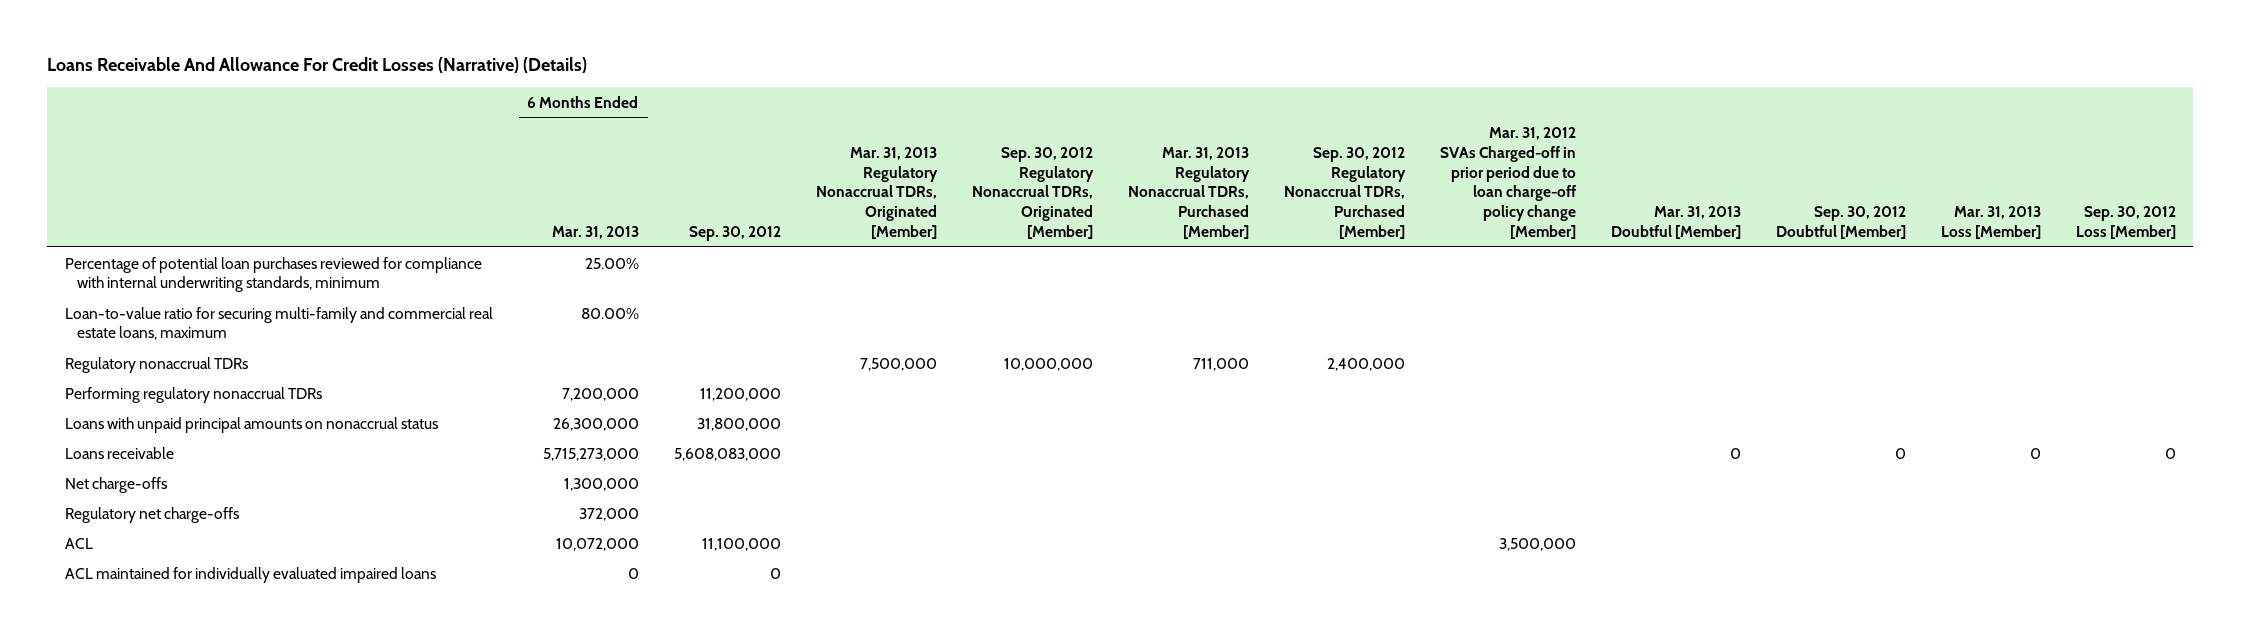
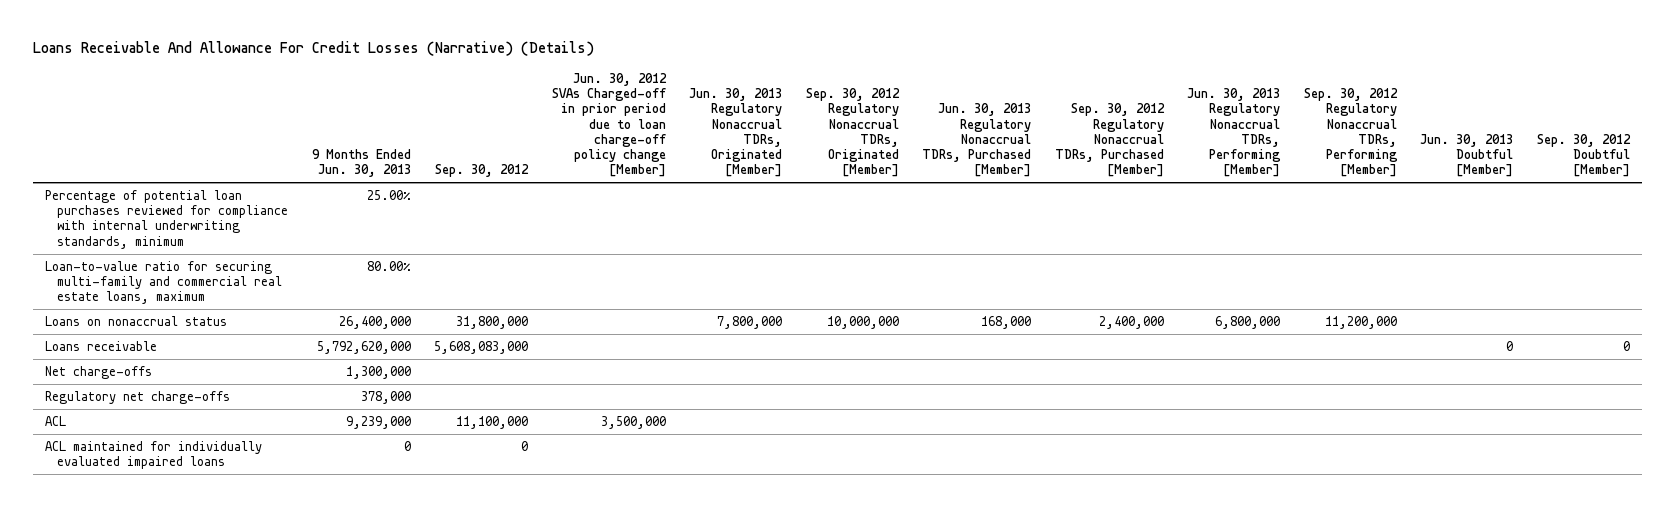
- | 6 Months Ended Mar. 31, 2013 | Sep. 30, 2012 | Mar. 31, 2013 Regulatory Nonaccrual TDRs, Originated [Member] | Sep. 30, 2012 Regulatory Nonaccrual TDRs, Originated [Member] | Mar. 31, 2013 Regulatory Nonaccrual TDRs, Purchased [Member] | Sep. 30, 2012 Regulatory Nonaccrual TDRs, Purchased [Member] | Mar. 31, 2012 SVAs Charged-off in prior period due to loan charge-off policy change [Member] | Mar. 31, 2013 Doubtful [Member] | Sep. 30, 2012 Doubtful [Member] | Mar. 31, 2013 Loss [Member] | Sep. 30, 2012 Loss [Member]
+ | 9 Months Ended Jun. 30, 2013 | Sep. 30, 2012 | Jun. 30, 2012 SVAs Charged-off in prior period due to loan charge-off policy change [Member] | Jun. 30, 2013 Regulatory Nonaccrual TDRs, Originated [Member] | Sep. 30, 2012 Regulatory Nonaccrual TDRs, Originated [Member] | Jun. 30, 2013 Regulatory Nonaccrual TDRs, Purchased [Member] | Sep. 30, 2012 Regulatory Nonaccrual TDRs, Purchased [Member] | Jun. 30, 2013 Regulatory Nonaccrual TDRs, Performing [Member] | Sep. 30, 2012 Regulatory Nonaccrual TDRs, Performing [Member] | Jun. 30, 2013 Doubtful [Member] | Sep. 30, 2012 Doubtful [Member]
- Regulatory nonaccrual TDRs | | | 7,500,000 | 10,000,000 | 711,000 | 2,400,000 | | | | |
- Performing regulatory nonaccrual TDRs | 7,200,000 | 11,200,000 | | | | | | | | |
- Loans with unpaid principal amounts on nonaccrual status | 26,300,000 | 31,800,000 | | | | | | | | |
+ Loans on nonaccrual status | 26,400,000 | 31,800,000 | | 7,800,000 | 10,000,000 | 168,000 | 2,400,000 | 6,800,000 | 11,200,000 | |

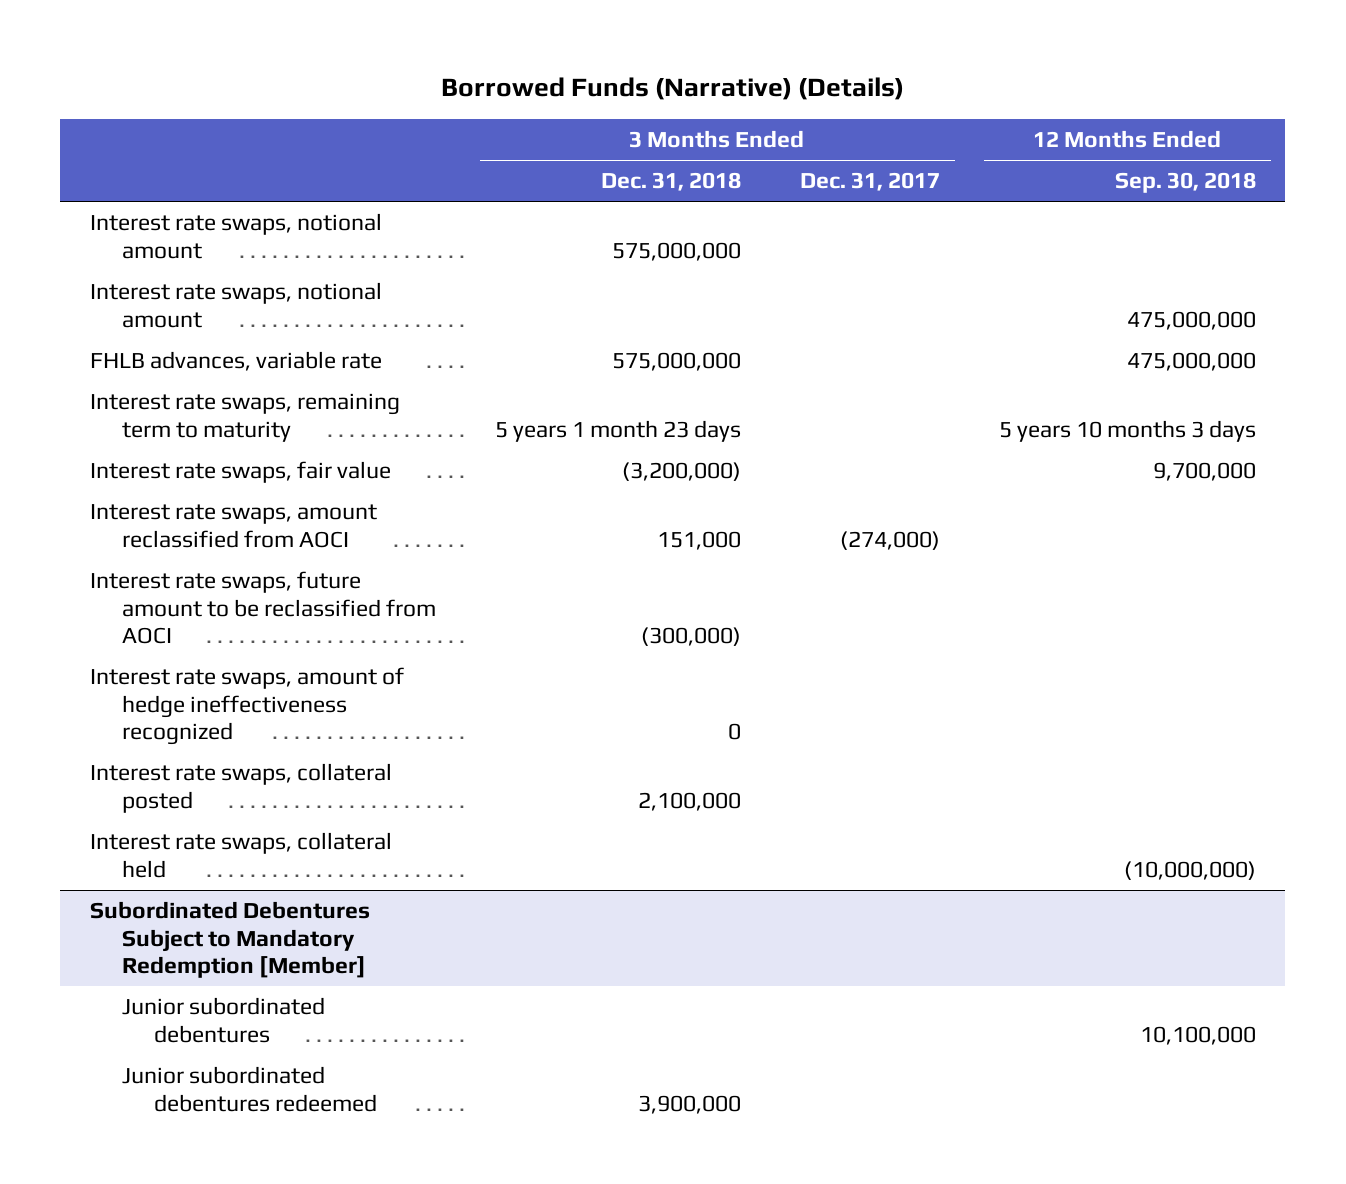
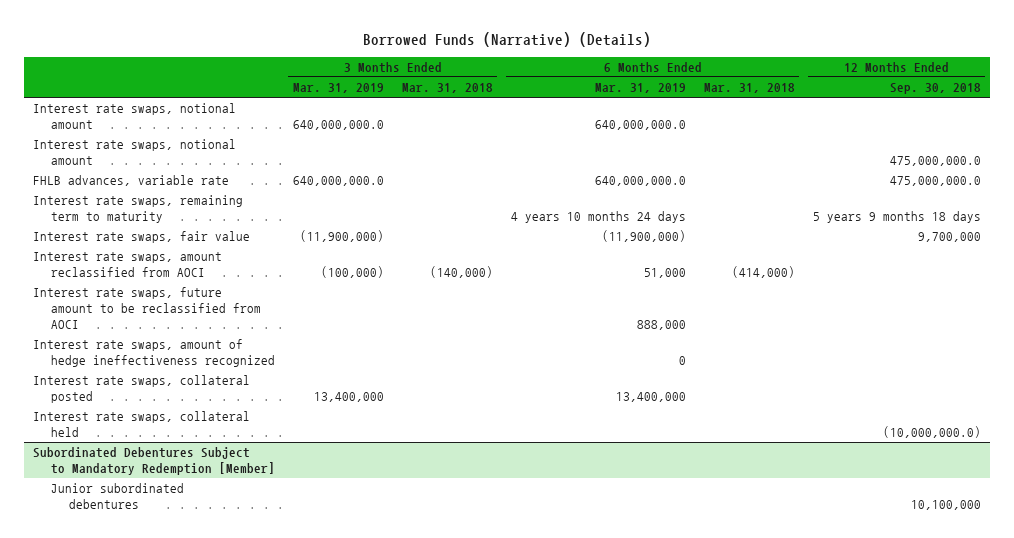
- | 3 Months Ended Dec. 31, 2018 | 3 Months Ended Dec. 31, 2017 | 12 Months Ended Sep. 30, 2018
+ | 3 Months Ended Mar. 31, 2019 | 3 Months Ended Mar. 31, 2018 | 6 Months Ended Mar. 31, 2019 | 6 Months Ended Mar. 31, 2018 | 12 Months Ended Sep. 30, 2018
- Interest rate swaps, notional amount | | | 475,000,000
- FHLB advances, variable rate | 575,000,000 | | 475,000,000
- Interest rate swaps, remaining term to maturity | 5 years 1 month 23 days | | 5 years 10 months 3 days
+ Interest rate swaps, notional amount | | | | | 475,000,000.0
+ FHLB advances, variable rate | 640,000,000.0 | | 640,000,000.0 | | 475,000,000.0
+ Interest rate swaps, remaining term to maturity | | | 4 years 10 months 24 days | | 5 years 9 months 18 days
- Interest rate swaps, collateral held | | | (10,000,000)
+ Interest rate swaps, collateral held | | | | | (10,000,000.0)
@ Subordinated Debentures Subject to Mandatory Redemption [Member]
- Junior subordinated debentures redeemed | 3,900,000 | |

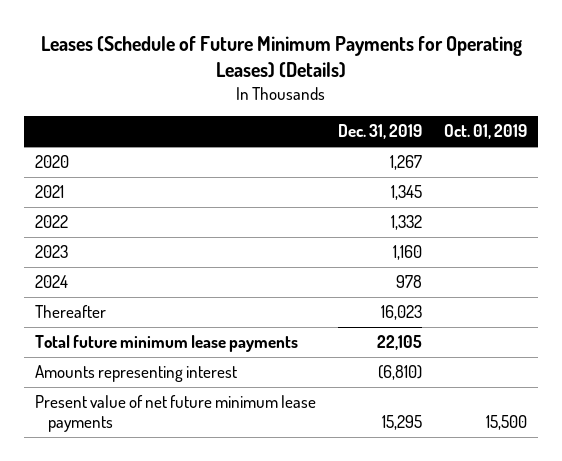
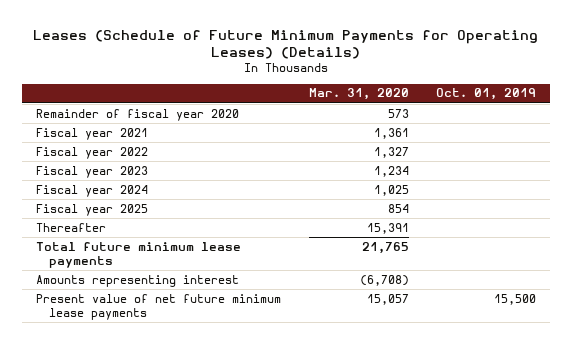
- | Dec. 31, 2019 | Oct. 01, 2019
+ | Mar. 31, 2020 | Oct. 01, 2019
- 2020 | 1,267 |
- 2021 | 1,345 |
- 2022 | 1,332 |
- 2023 | 1,160 |
- 2024 | 978 |
+ Remainder of fiscal year 2020 | 573 |
+ Fiscal year 2021 | 1,361 |
+ Fiscal year 2022 | 1,327 |
+ Fiscal year 2023 | 1,234 |
+ Fiscal year 2024 | 1,025 |
+ Fiscal year 2025 | 854 |

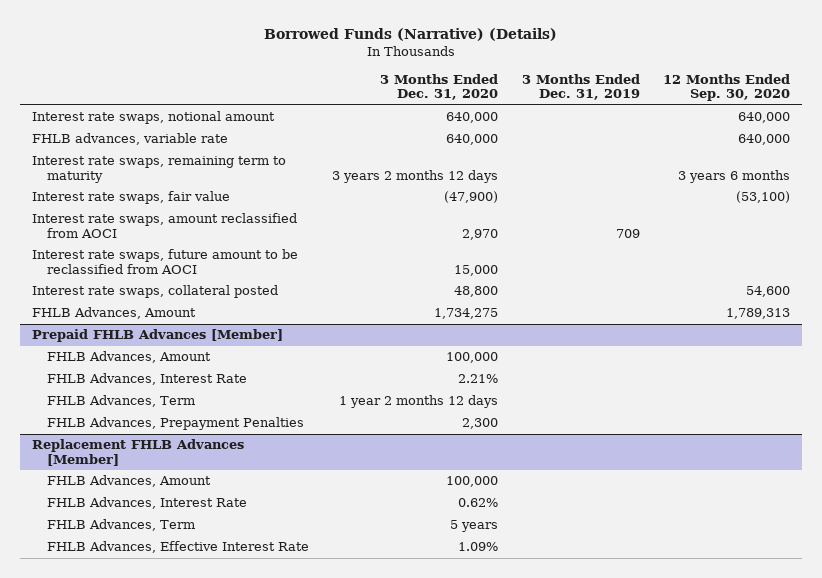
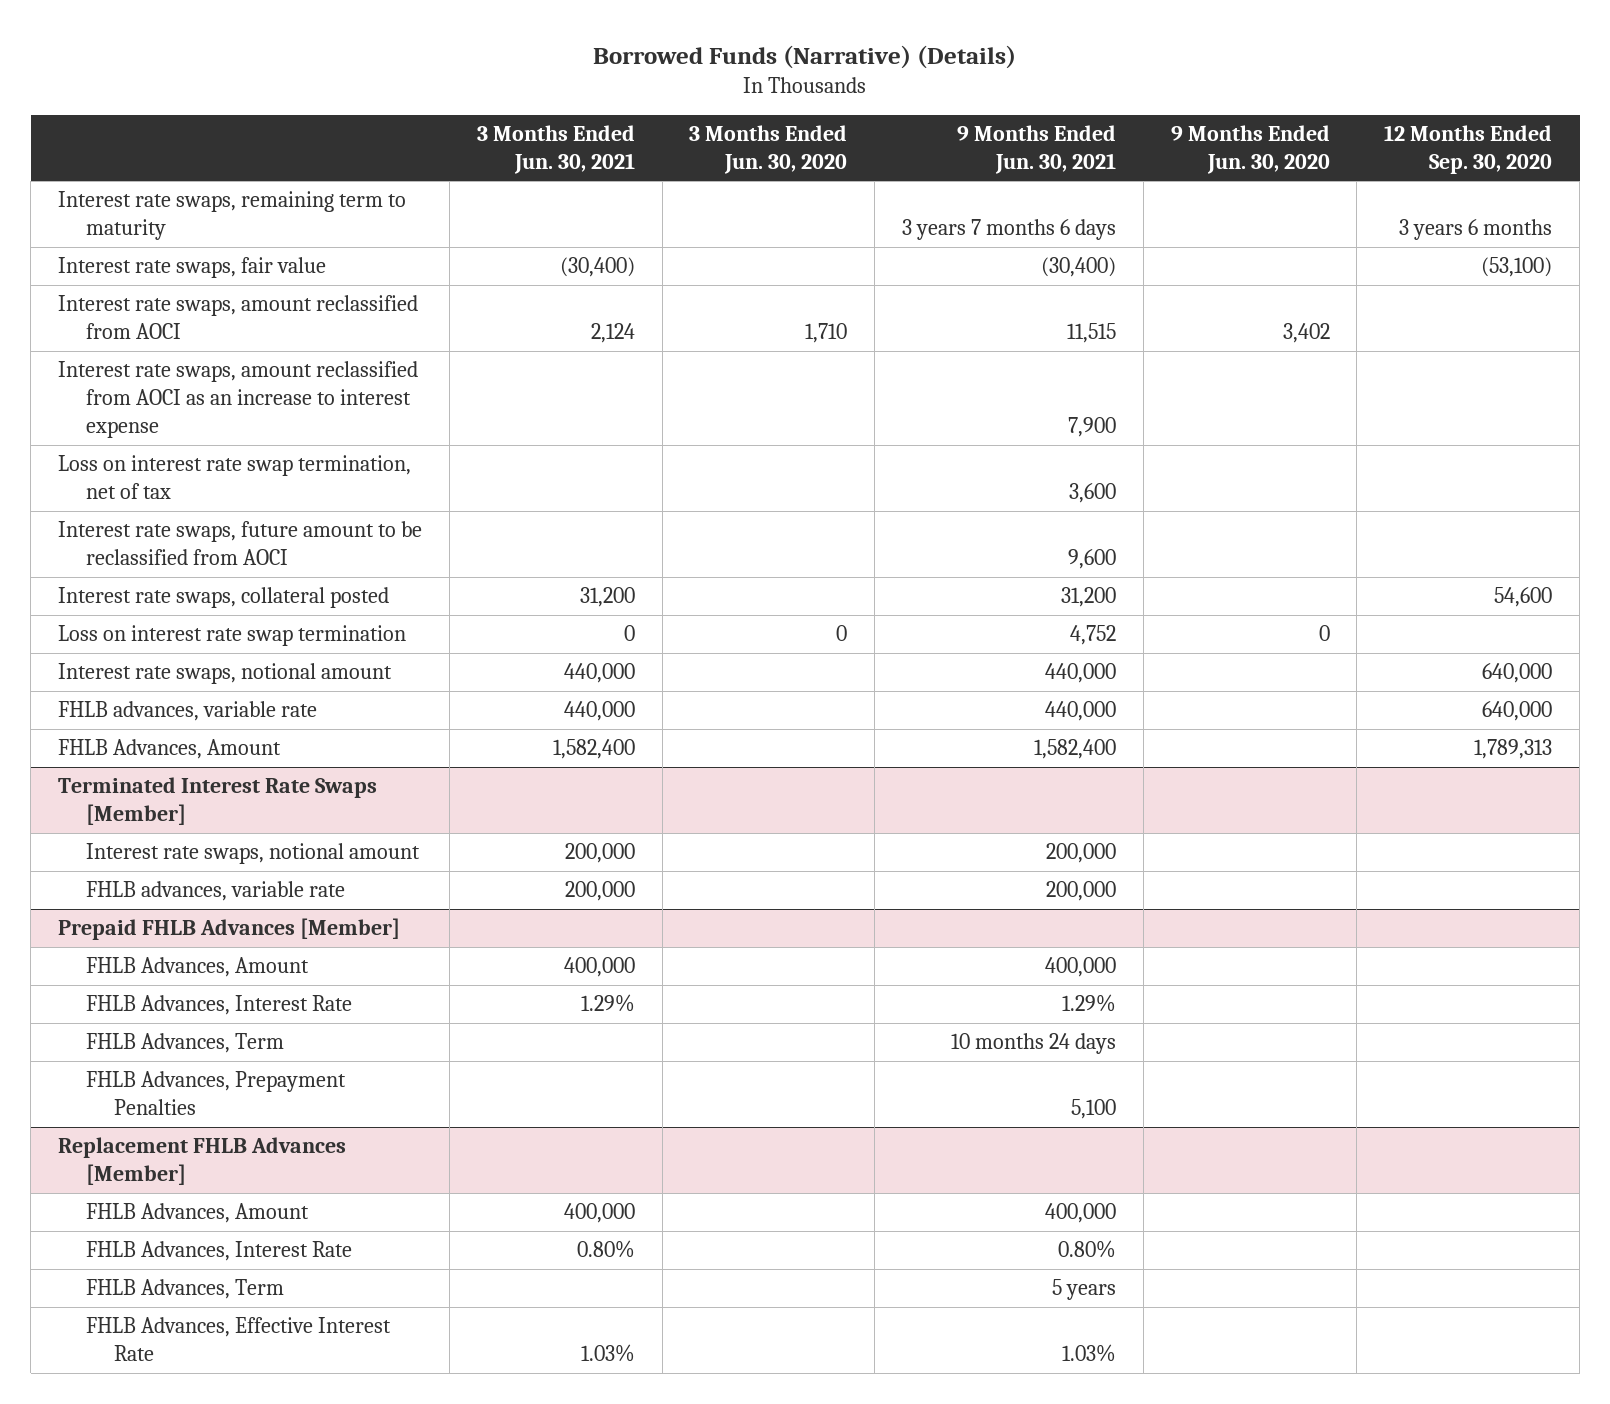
- | 3 Months Ended Dec. 31, 2020 | 3 Months Ended Dec. 31, 2019 | 12 Months Ended Sep. 30, 2020
+ | 3 Months Ended Jun. 30, 2021 | 3 Months Ended Jun. 30, 2020 | 9 Months Ended Jun. 30, 2021 | 9 Months Ended Jun. 30, 2020 | 12 Months Ended Sep. 30, 2020
+ Interest rate swaps, amount reclassified from AOCI as an increase to interest expense | | | 7,900 | |
+ Loss on interest rate swap termination, net of tax | | | 3,600 | |
+ Loss on interest rate swap termination | 0 | 0 | 4,752 | 0 |
moved down: Interest rate swaps, notional amount | 440,000 | | 440,000 | | 640,000
moved down: FHLB advances, variable rate | 440,000 | | 440,000 | | 640,000
+ Terminated Interest Rate Swaps [Member]
+ Interest rate swaps, notional amount | 200,000 | | 200,000 | |
+ FHLB advances, variable rate | 200,000 | | 200,000 | |

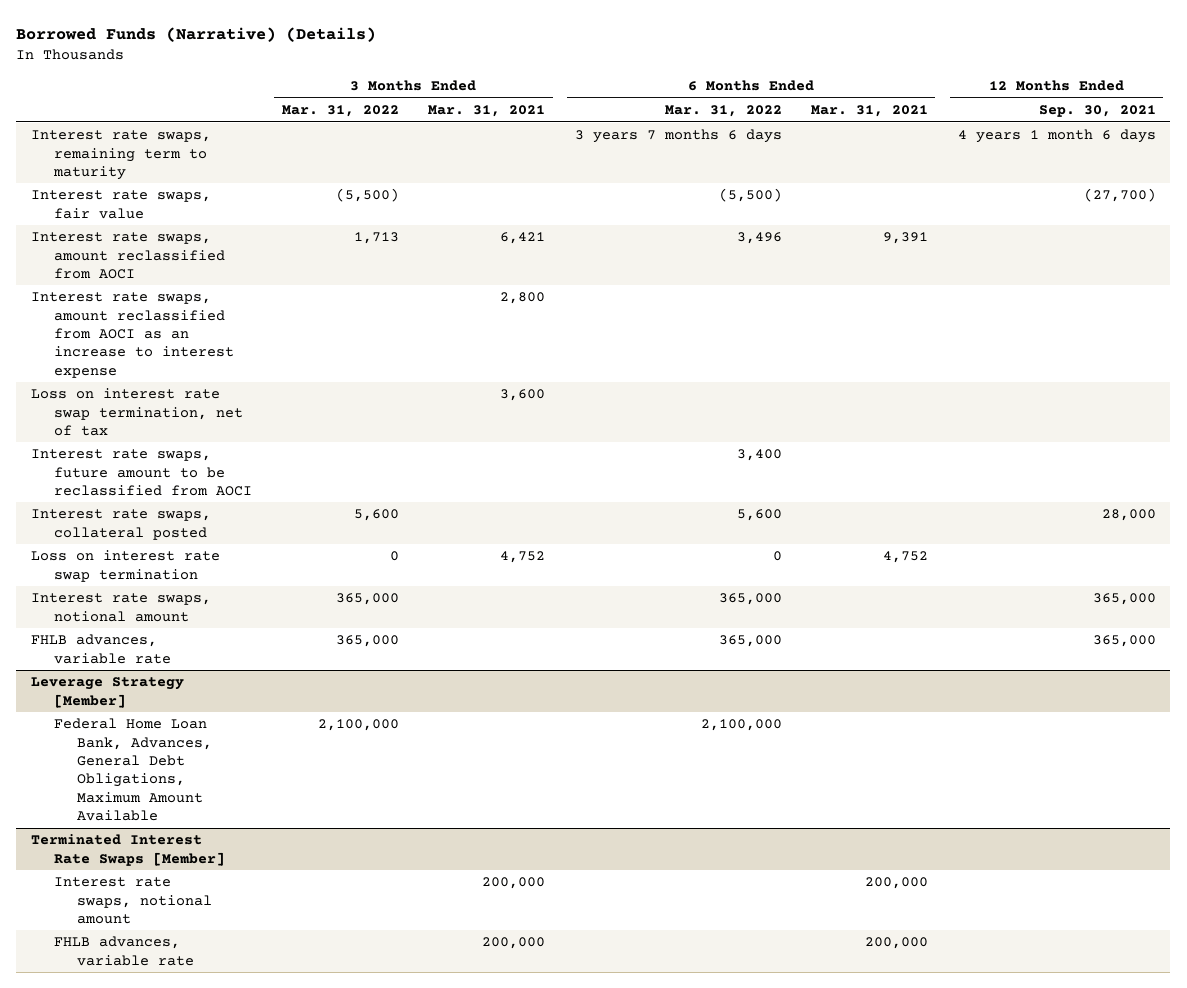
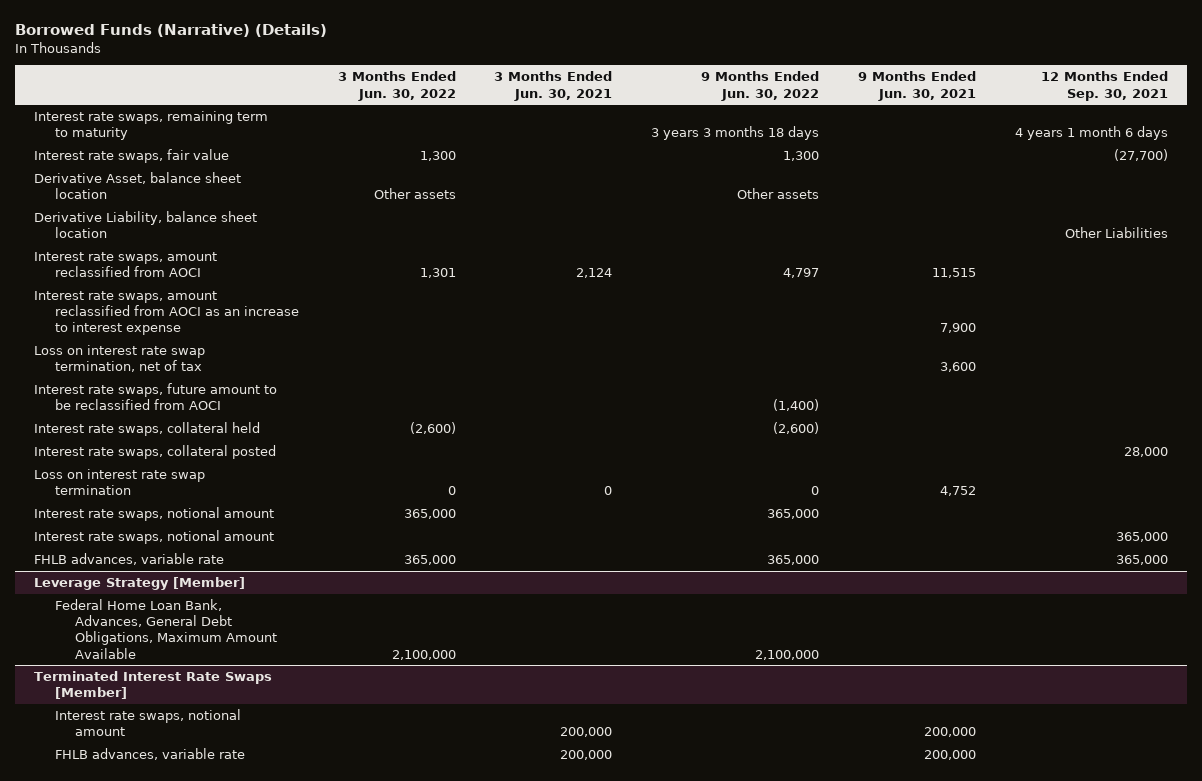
- | 3 Months Ended Mar. 31, 2022 | 3 Months Ended Mar. 31, 2021 | 6 Months Ended Mar. 31, 2022 | 6 Months Ended Mar. 31, 2021 | 12 Months Ended Sep. 30, 2021
+ | 3 Months Ended Jun. 30, 2022 | 3 Months Ended Jun. 30, 2021 | 9 Months Ended Jun. 30, 2022 | 9 Months Ended Jun. 30, 2021 | 12 Months Ended Sep. 30, 2021
+ Derivative Asset, balance sheet location | Other assets | | Other assets | |
+ Derivative Liability, balance sheet location | | | | | Other Liabilities
+ Interest rate swaps, collateral held | (2,600) | | (2,600) | |
+ Interest rate swaps, notional amount | 365,000 | | 365,000 | |

